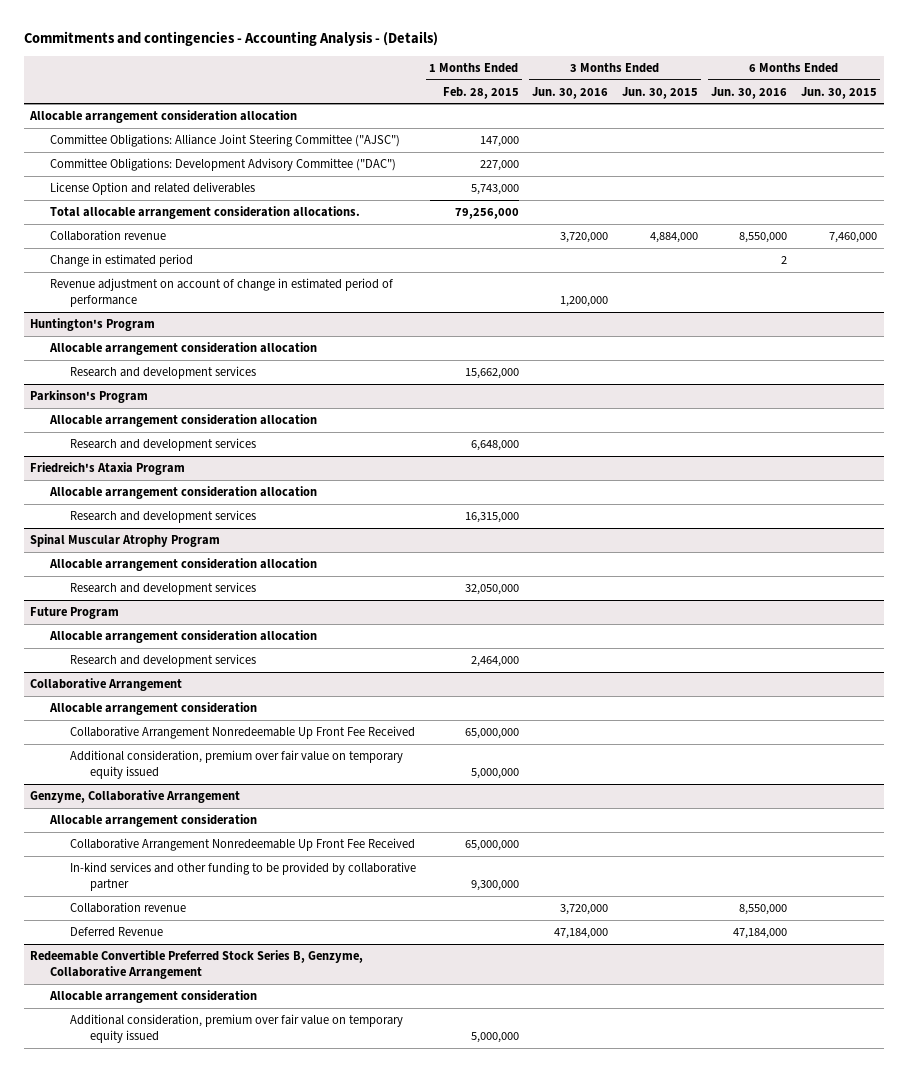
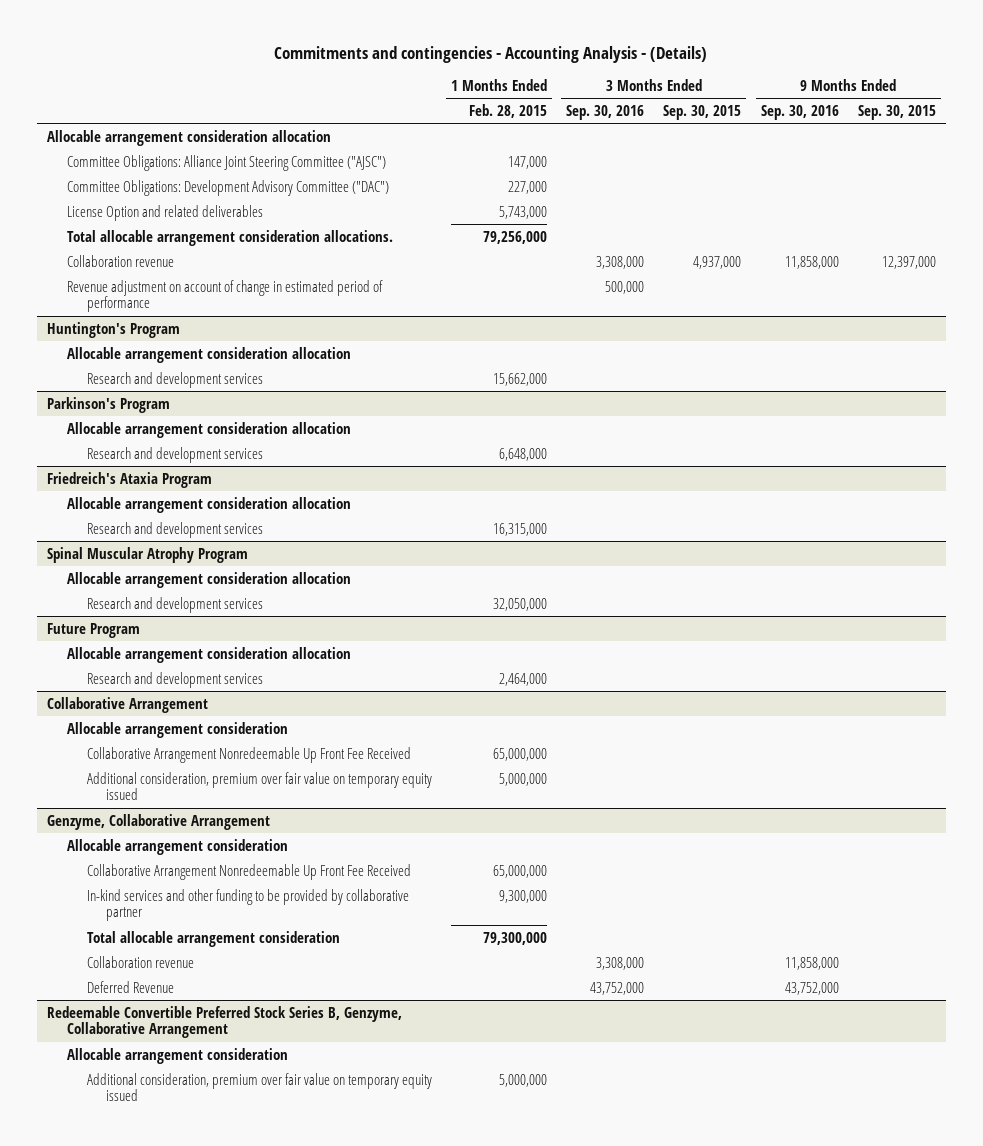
- | 1 Months Ended Feb. 28, 2015 | 3 Months Ended Jun. 30, 2016 | 3 Months Ended Jun. 30, 2015 | 6 Months Ended Jun. 30, 2016 | 6 Months Ended Jun. 30, 2015
+ | 1 Months Ended Feb. 28, 2015 | 3 Months Ended Sep. 30, 2016 | 3 Months Ended Sep. 30, 2015 | 9 Months Ended Sep. 30, 2016 | 9 Months Ended Sep. 30, 2015
- Change in estimated period | | | | 2 |
@ Genzyme, Collaborative Arrangement
+ Total allocable arrangement consideration | 79,300,000 | | | |

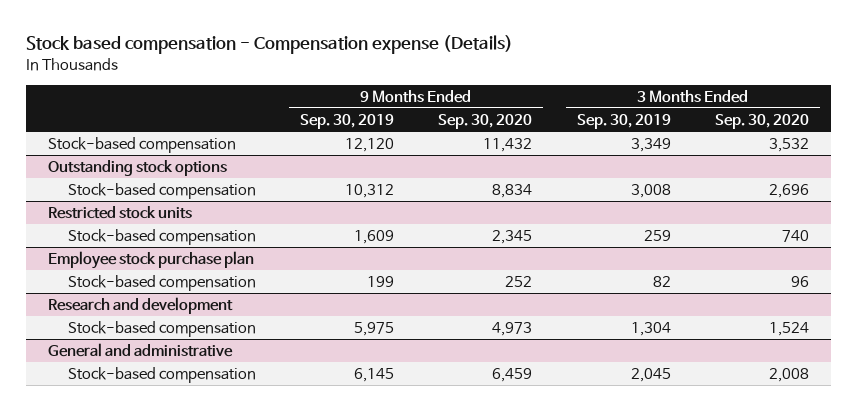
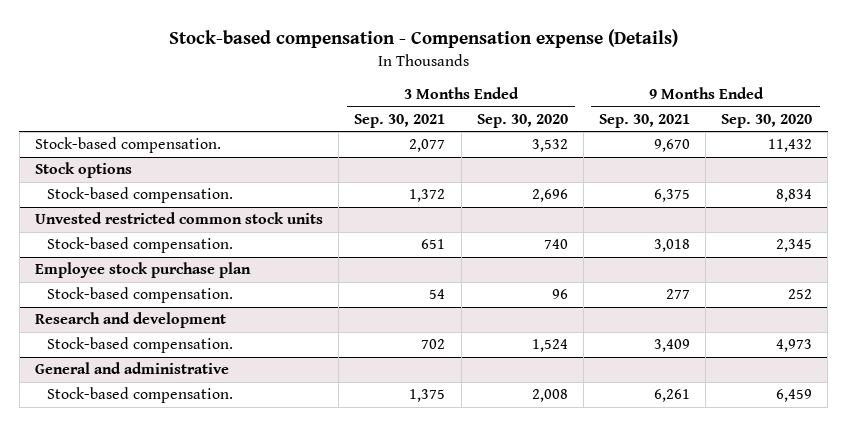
- Stock based compensation - Compensation expense (Details)
+ Stock-based compensation - Compensation expense (Details)
- | 9 Months Ended Sep. 30, 2019 | 9 Months Ended Sep. 30, 2020 | 3 Months Ended Sep. 30, 2019 | 3 Months Ended Sep. 30, 2020
+ | 3 Months Ended Sep. 30, 2021 | 3 Months Ended Sep. 30, 2020 | 9 Months Ended Sep. 30, 2021 | 9 Months Ended Sep. 30, 2020
- Stock-based compensation | 12,120 | 11,432 | 3,349 | 3,532
- Outstanding stock options
- Stock-based compensation | 10,312 | 8,834 | 3,008 | 2,696
- Restricted stock units
- Stock-based compensation | 1,609 | 2,345 | 259 | 740
+ Stock-based compensation. | 2,077 | 3,532 | 9,670 | 11,432
+ Stock options
+ Stock-based compensation. | 1,372 | 2,696 | 6,375 | 8,834
+ Unvested restricted common stock units
+ Stock-based compensation. | 651 | 740 | 3,018 | 2,345
@ Employee stock purchase plan
- Stock-based compensation | 199 | 252 | 82 | 96
+ Stock-based compensation. | 54 | 96 | 277 | 252
@ Research and development
- Stock-based compensation | 5,975 | 4,973 | 1,304 | 1,524
+ Stock-based compensation. | 702 | 1,524 | 3,409 | 4,973
@ General and administrative
- Stock-based compensation | 6,145 | 6,459 | 2,045 | 2,008
+ Stock-based compensation. | 1,375 | 2,008 | 6,261 | 6,459

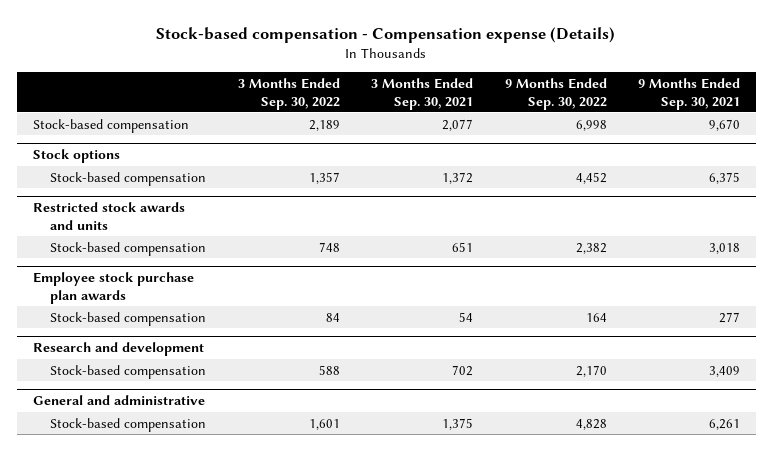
- | 3 Months Ended Sep. 30, 2021 | 3 Months Ended Sep. 30, 2020 | 9 Months Ended Sep. 30, 2021 | 9 Months Ended Sep. 30, 2020
+ | 3 Months Ended Sep. 30, 2022 | 3 Months Ended Sep. 30, 2021 | 9 Months Ended Sep. 30, 2022 | 9 Months Ended Sep. 30, 2021
- Stock-based compensation. | 2,077 | 3,532 | 9,670 | 11,432
+ Stock-based compensation | 2,189 | 2,077 | 6,998 | 9,670
@ Stock options
- Stock-based compensation. | 1,372 | 2,696 | 6,375 | 8,834
- Unvested restricted common stock units
- Stock-based compensation. | 651 | 740 | 3,018 | 2,345
- Employee stock purchase plan
- Stock-based compensation. | 54 | 96 | 277 | 252
@ Stock options
+ Stock-based compensation | 1,357 | 1,372 | 4,452 | 6,375
+ Restricted stock awards and units
+ Stock-based compensation | 748 | 651 | 2,382 | 3,018
+ Employee stock purchase plan awards
+ Stock-based compensation | 84 | 54 | 164 | 277
@ Research and development
- Stock-based compensation. | 702 | 1,524 | 3,409 | 4,973
+ Stock-based compensation | 588 | 702 | 2,170 | 3,409
@ General and administrative
- Stock-based compensation. | 1,375 | 2,008 | 6,261 | 6,459
+ Stock-based compensation | 1,601 | 1,375 | 4,828 | 6,261

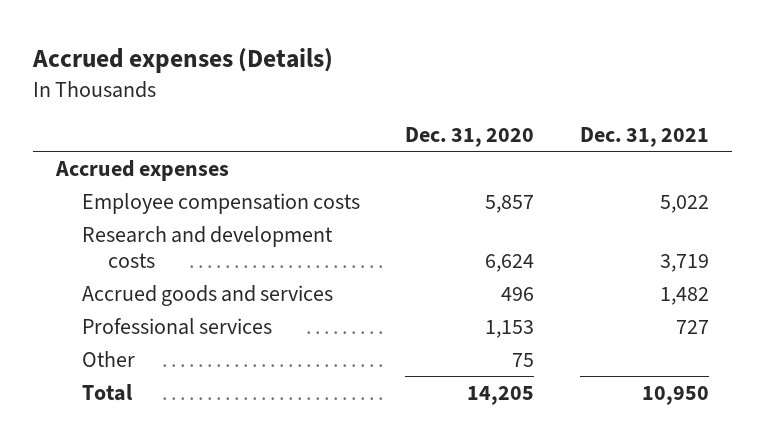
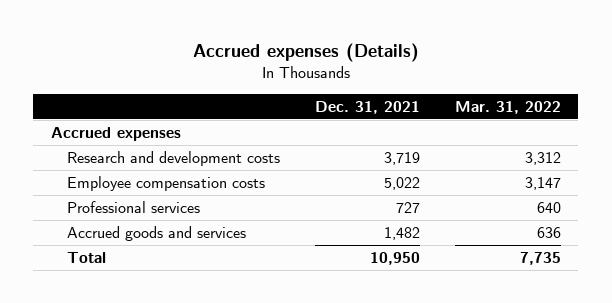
- | Dec. 31, 2020 | Dec. 31, 2021
+ | Dec. 31, 2021 | Mar. 31, 2022
moved down: Employee compensation costs | 5,022 | 3,147
- Other | 75 |
moved down: Accrued goods and services | 1,482 | 636

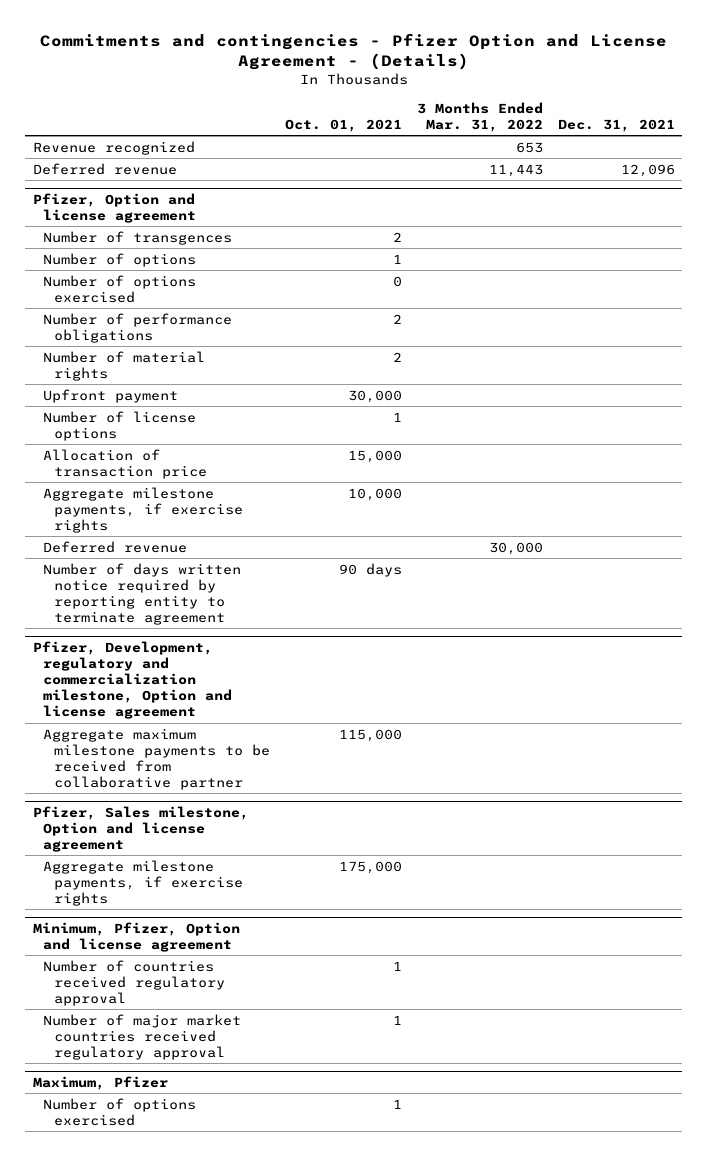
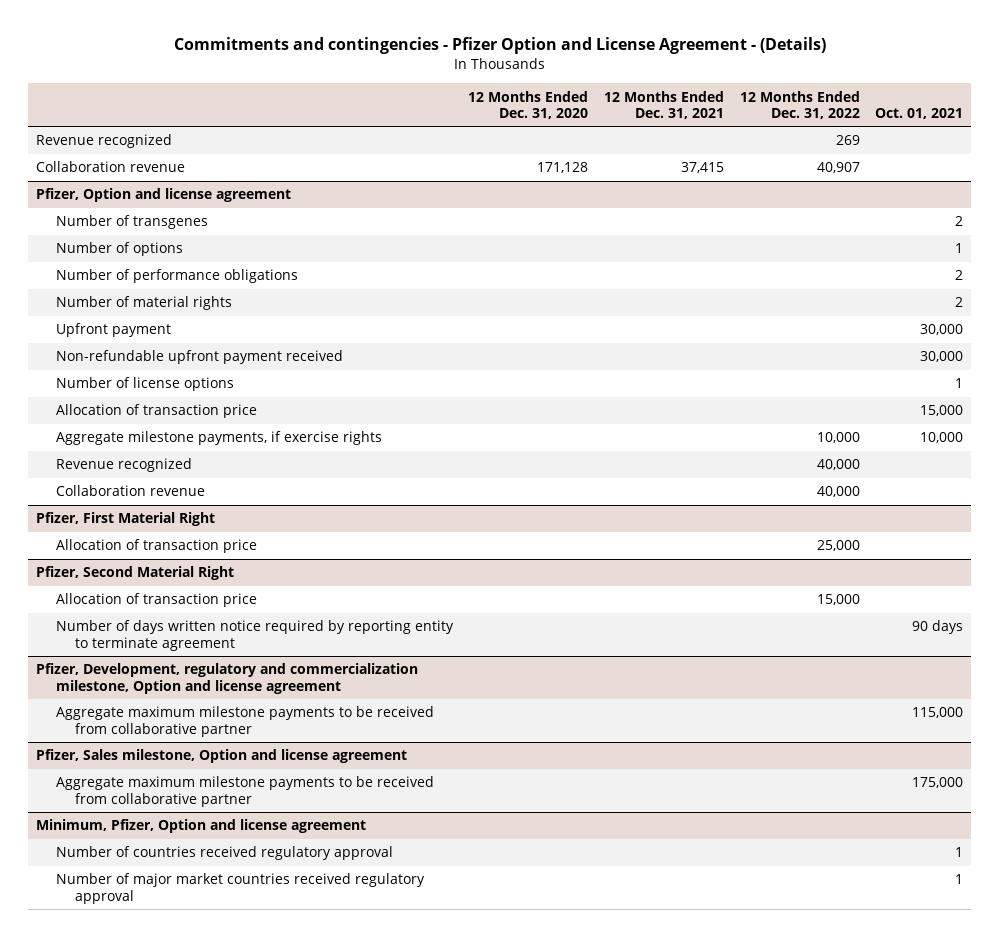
- | Oct. 01, 2021 | 3 Months Ended Mar. 31, 2022 | Dec. 31, 2021
+ | 12 Months Ended Dec. 31, 2020 | 12 Months Ended Dec. 31, 2021 | 12 Months Ended Dec. 31, 2022 | Oct. 01, 2021
- Deferred revenue | | 11,443 | 12,096
+ Collaboration revenue | 171,128 | 37,415 | 40,907 |
@ Pfizer, Option and license agreement
- Number of transgences | 2 | |
+ Number of transgenes | | | | 2
- Number of options exercised | 0 | |
+ Non-refundable upfront payment received | | | | 30,000
- Deferred revenue | | 30,000 |
+ Revenue recognized | | | 40,000 |
+ Collaboration revenue | | | 40,000 |
+ Pfizer, First Material Right
+ Allocation of transaction price | | | 25,000 |
+ Pfizer, Second Material Right
+ Allocation of transaction price | | | 15,000 |
@ Pfizer, Sales milestone, Option and license agreement
- Aggregate milestone payments, if exercise rights | 175,000 | |
+ Aggregate maximum milestone payments to be received from collaborative partner | | | | 175,000
- Maximum, Pfizer
- Number of options exercised | 1 | |

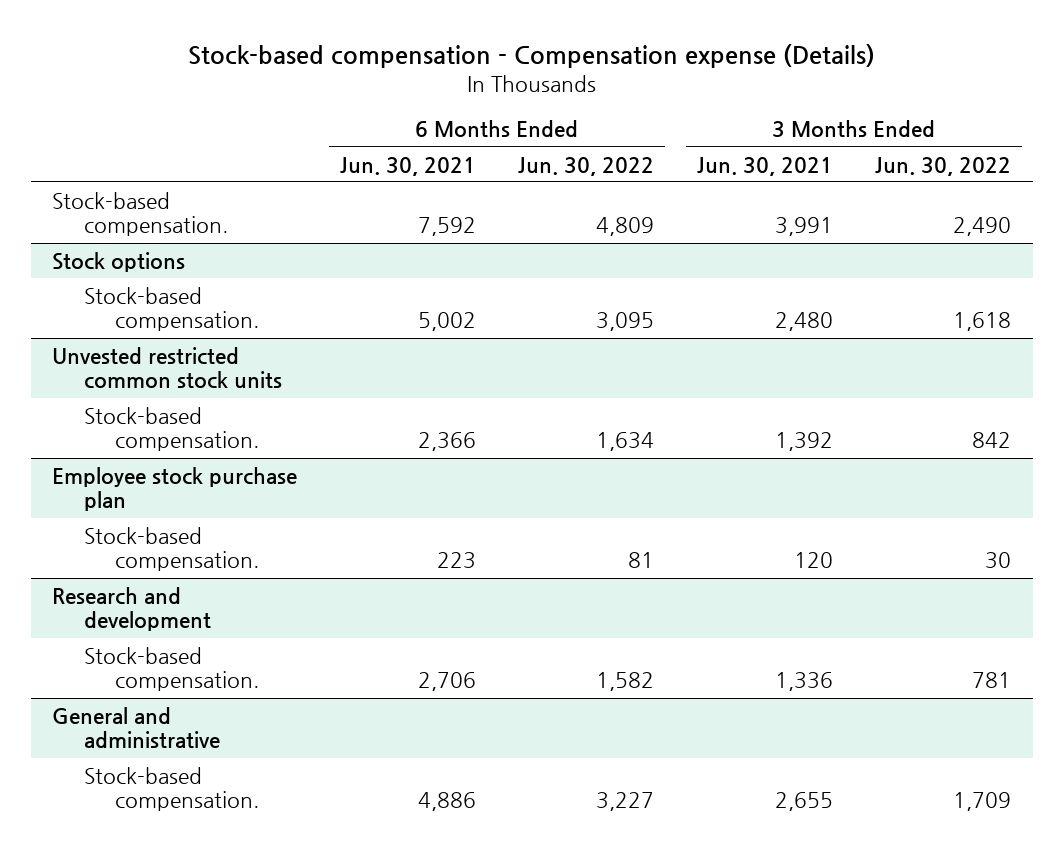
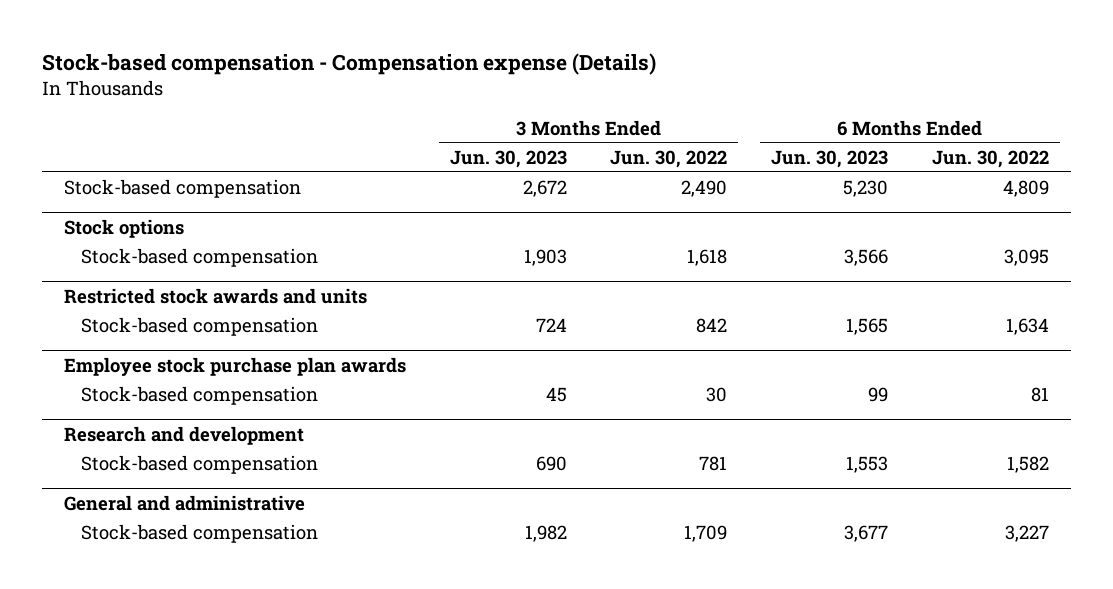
- | 6 Months Ended Jun. 30, 2021 | 6 Months Ended Jun. 30, 2022 | 3 Months Ended Jun. 30, 2021 | 3 Months Ended Jun. 30, 2022
+ | 3 Months Ended Jun. 30, 2023 | 3 Months Ended Jun. 30, 2022 | 6 Months Ended Jun. 30, 2023 | 6 Months Ended Jun. 30, 2022
- Stock-based compensation. | 7,592 | 4,809 | 3,991 | 2,490
+ Stock-based compensation | 2,672 | 2,490 | 5,230 | 4,809
@ Stock options
- Stock-based compensation. | 5,002 | 3,095 | 2,480 | 1,618
- Unvested restricted common stock units
- Stock-based compensation. | 2,366 | 1,634 | 1,392 | 842
- Employee stock purchase plan
- Stock-based compensation. | 223 | 81 | 120 | 30
@ Stock options
+ Stock-based compensation | 1,903 | 1,618 | 3,566 | 3,095
+ Restricted stock awards and units
+ Stock-based compensation | 724 | 842 | 1,565 | 1,634
+ Employee stock purchase plan awards
+ Stock-based compensation | 45 | 30 | 99 | 81
@ Research and development
- Stock-based compensation. | 2,706 | 1,582 | 1,336 | 781
+ Stock-based compensation | 690 | 781 | 1,553 | 1,582
@ General and administrative
- Stock-based compensation. | 4,886 | 3,227 | 2,655 | 1,709
+ Stock-based compensation | 1,982 | 1,709 | 3,677 | 3,227

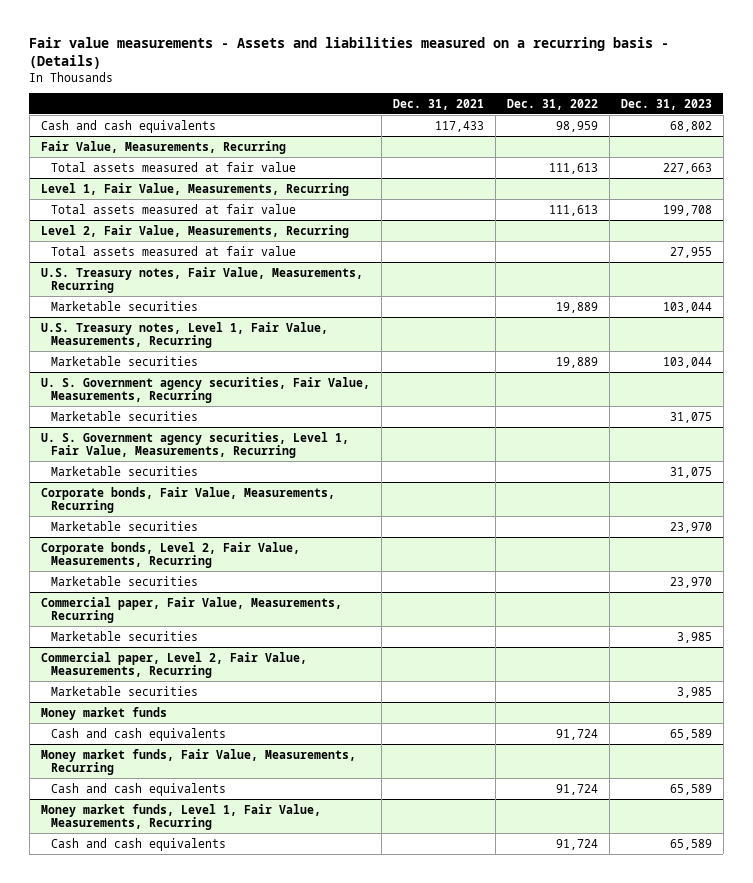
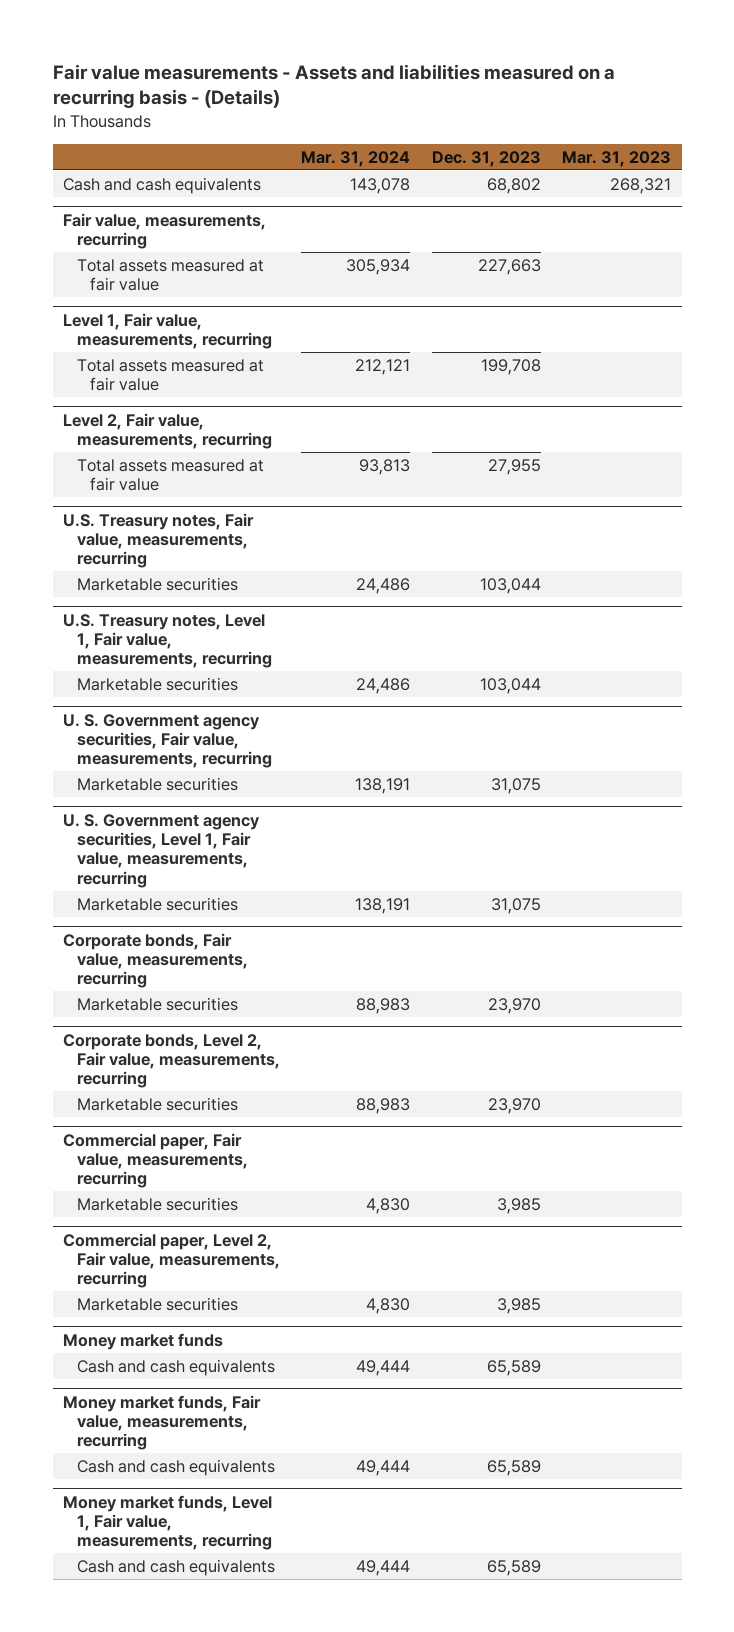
- | Dec. 31, 2021 | Dec. 31, 2022 | Dec. 31, 2023
+ | Mar. 31, 2024 | Dec. 31, 2023 | Mar. 31, 2023
- Fair Value, Measurements, Recurring
+ Fair value, measurements, recurring
- Level 1, Fair Value, Measurements, Recurring
+ Level 1, Fair value, measurements, recurring
- Level 2, Fair Value, Measurements, Recurring
+ Level 2, Fair value, measurements, recurring
- U.S. Treasury notes, Fair Value, Measurements, Recurring
+ U.S. Treasury notes, Fair value, measurements, recurring
- U.S. Treasury notes, Level 1, Fair Value, Measurements, Recurring
+ U.S. Treasury notes, Level 1, Fair value, measurements, recurring
- U. S. Government agency securities, Fair Value, Measurements, Recurring
+ U. S. Government agency securities, Fair value, measurements, recurring
- U. S. Government agency securities, Level 1, Fair Value, Measurements, Recurring
+ U. S. Government agency securities, Level 1, Fair value, measurements, recurring
- Corporate bonds, Fair Value, Measurements, Recurring
+ Corporate bonds, Fair value, measurements, recurring
- Corporate bonds, Level 2, Fair Value, Measurements, Recurring
+ Corporate bonds, Level 2, Fair value, measurements, recurring
- Commercial paper, Fair Value, Measurements, Recurring
+ Commercial paper, Fair value, measurements, recurring
- Commercial paper, Level 2, Fair Value, Measurements, Recurring
+ Commercial paper, Level 2, Fair value, measurements, recurring
- Money market funds, Fair Value, Measurements, Recurring
+ Money market funds, Fair value, measurements, recurring
- Money market funds, Level 1, Fair Value, Measurements, Recurring
+ Money market funds, Level 1, Fair value, measurements, recurring

